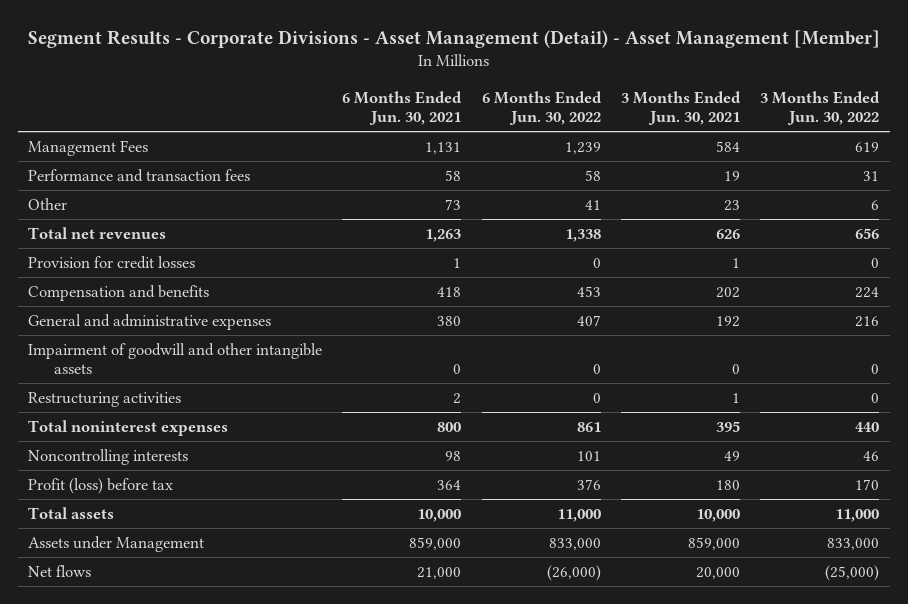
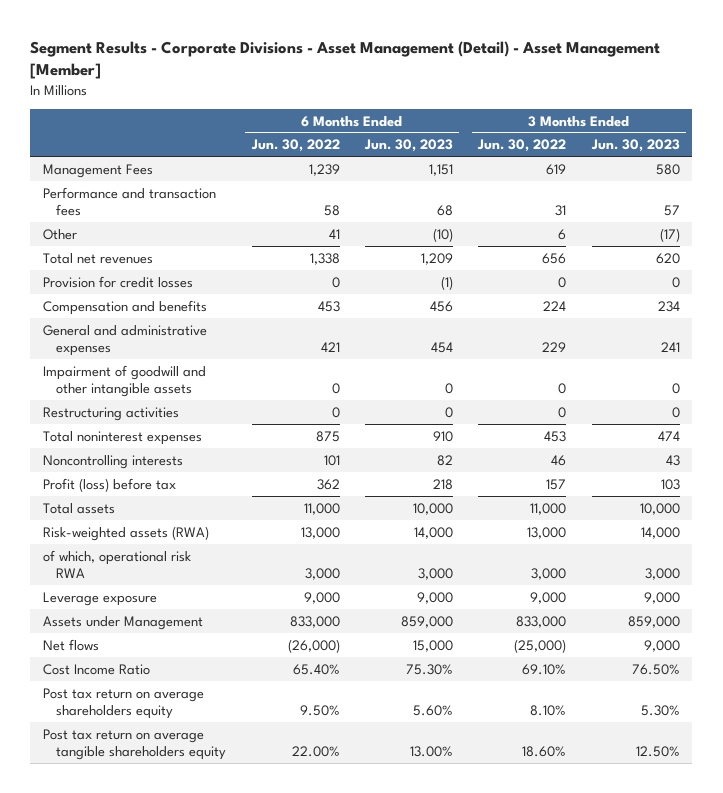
- | 6 Months Ended Jun. 30, 2021 | 6 Months Ended Jun. 30, 2022 | 3 Months Ended Jun. 30, 2021 | 3 Months Ended Jun. 30, 2022
+ | 6 Months Ended Jun. 30, 2022 | 6 Months Ended Jun. 30, 2023 | 3 Months Ended Jun. 30, 2022 | 3 Months Ended Jun. 30, 2023
- General and administrative expenses | 380 | 407 | 192 | 216
+ General and administrative expenses | 421 | 454 | 229 | 241
- Total noninterest expenses | 800 | 861 | 395 | 440
+ Total noninterest expenses | 875 | 910 | 453 | 474
- Profit (loss) before tax | 364 | 376 | 180 | 170
+ Profit (loss) before tax | 362 | 218 | 157 | 103
+ Risk-weighted assets (RWA) | 13,000 | 14,000 | 13,000 | 14,000
+ of which, operational risk RWA | 3,000 | 3,000 | 3,000 | 3,000
+ Leverage exposure | 9,000 | 9,000 | 9,000 | 9,000
+ Cost Income Ratio | 65.40% | 75.30% | 69.10% | 76.50%
+ Post tax return on average shareholders equity | 9.50% | 5.60% | 8.10% | 5.30%
+ Post tax return on average tangible shareholders equity | 22.00% | 13.00% | 18.60% | 12.50%

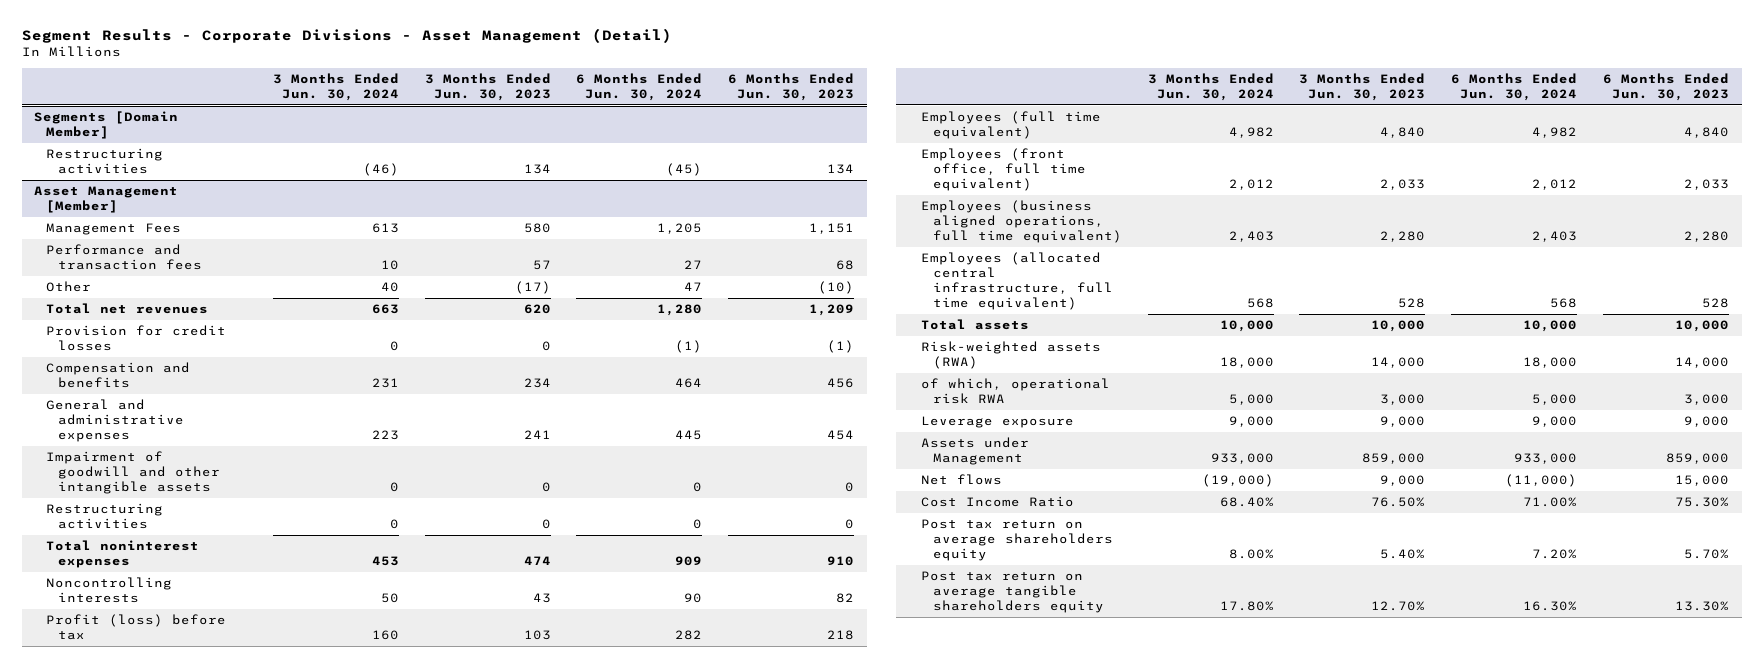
- Segment Results - Corporate Divisions - Asset Management (Detail) - Asset Management [Member]
+ Segment Results - Corporate Divisions - Asset Management (Detail)
- | 6 Months Ended Jun. 30, 2022 | 6 Months Ended Jun. 30, 2023 | 3 Months Ended Jun. 30, 2022 | 3 Months Ended Jun. 30, 2023
+ | 3 Months Ended Jun. 30, 2024 | 3 Months Ended Jun. 30, 2023 | 6 Months Ended Jun. 30, 2024 | 6 Months Ended Jun. 30, 2023
+ Segments [Domain Member]
+ Restructuring activities | (46) | 134 | (45) | 134
+ Asset Management [Member]
+ Employees (full time equivalent) | 4,982 | 4,840 | 4,982 | 4,840
+ Employees (front office, full time equivalent) | 2,012 | 2,033 | 2,012 | 2,033
+ Employees (business aligned operations, full time equivalent) | 2,403 | 2,280 | 2,403 | 2,280
+ Employees (allocated central infrastructure, full time equivalent) | 568 | 528 | 568 | 528
- Post tax return on average shareholders equity | 9.50% | 5.60% | 8.10% | 5.30%
- Post tax return on average tangible shareholders equity | 22.00% | 13.00% | 18.60% | 12.50%
+ Post tax return on average shareholders equity | 8.00% | 5.40% | 7.20% | 5.70%
+ Post tax return on average tangible shareholders equity | 17.80% | 12.70% | 16.30% | 13.30%

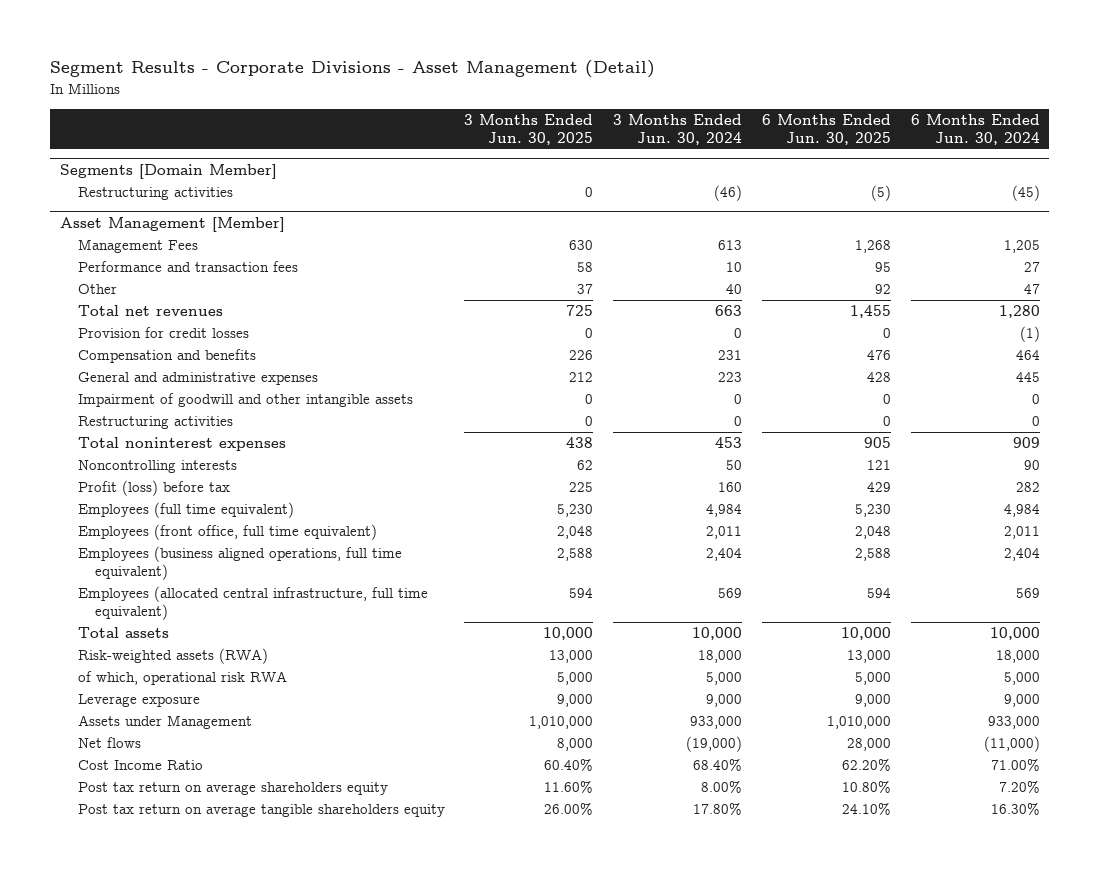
- | 3 Months Ended Jun. 30, 2024 | 3 Months Ended Jun. 30, 2023 | 6 Months Ended Jun. 30, 2024 | 6 Months Ended Jun. 30, 2023
+ | 3 Months Ended Jun. 30, 2025 | 3 Months Ended Jun. 30, 2024 | 6 Months Ended Jun. 30, 2025 | 6 Months Ended Jun. 30, 2024
@ Asset Management [Member]
- Employees (full time equivalent) | 4,982 | 4,840 | 4,982 | 4,840
- Employees (front office, full time equivalent) | 2,012 | 2,033 | 2,012 | 2,033
- Employees (business aligned operations, full time equivalent) | 2,403 | 2,280 | 2,403 | 2,280
- Employees (allocated central infrastructure, full time equivalent) | 568 | 528 | 568 | 528
+ Employees (full time equivalent) | 5,230 | 4,984 | 5,230 | 4,984
+ Employees (front office, full time equivalent) | 2,048 | 2,011 | 2,048 | 2,011
+ Employees (business aligned operations, full time equivalent) | 2,588 | 2,404 | 2,588 | 2,404
+ Employees (allocated central infrastructure, full time equivalent) | 594 | 569 | 594 | 569

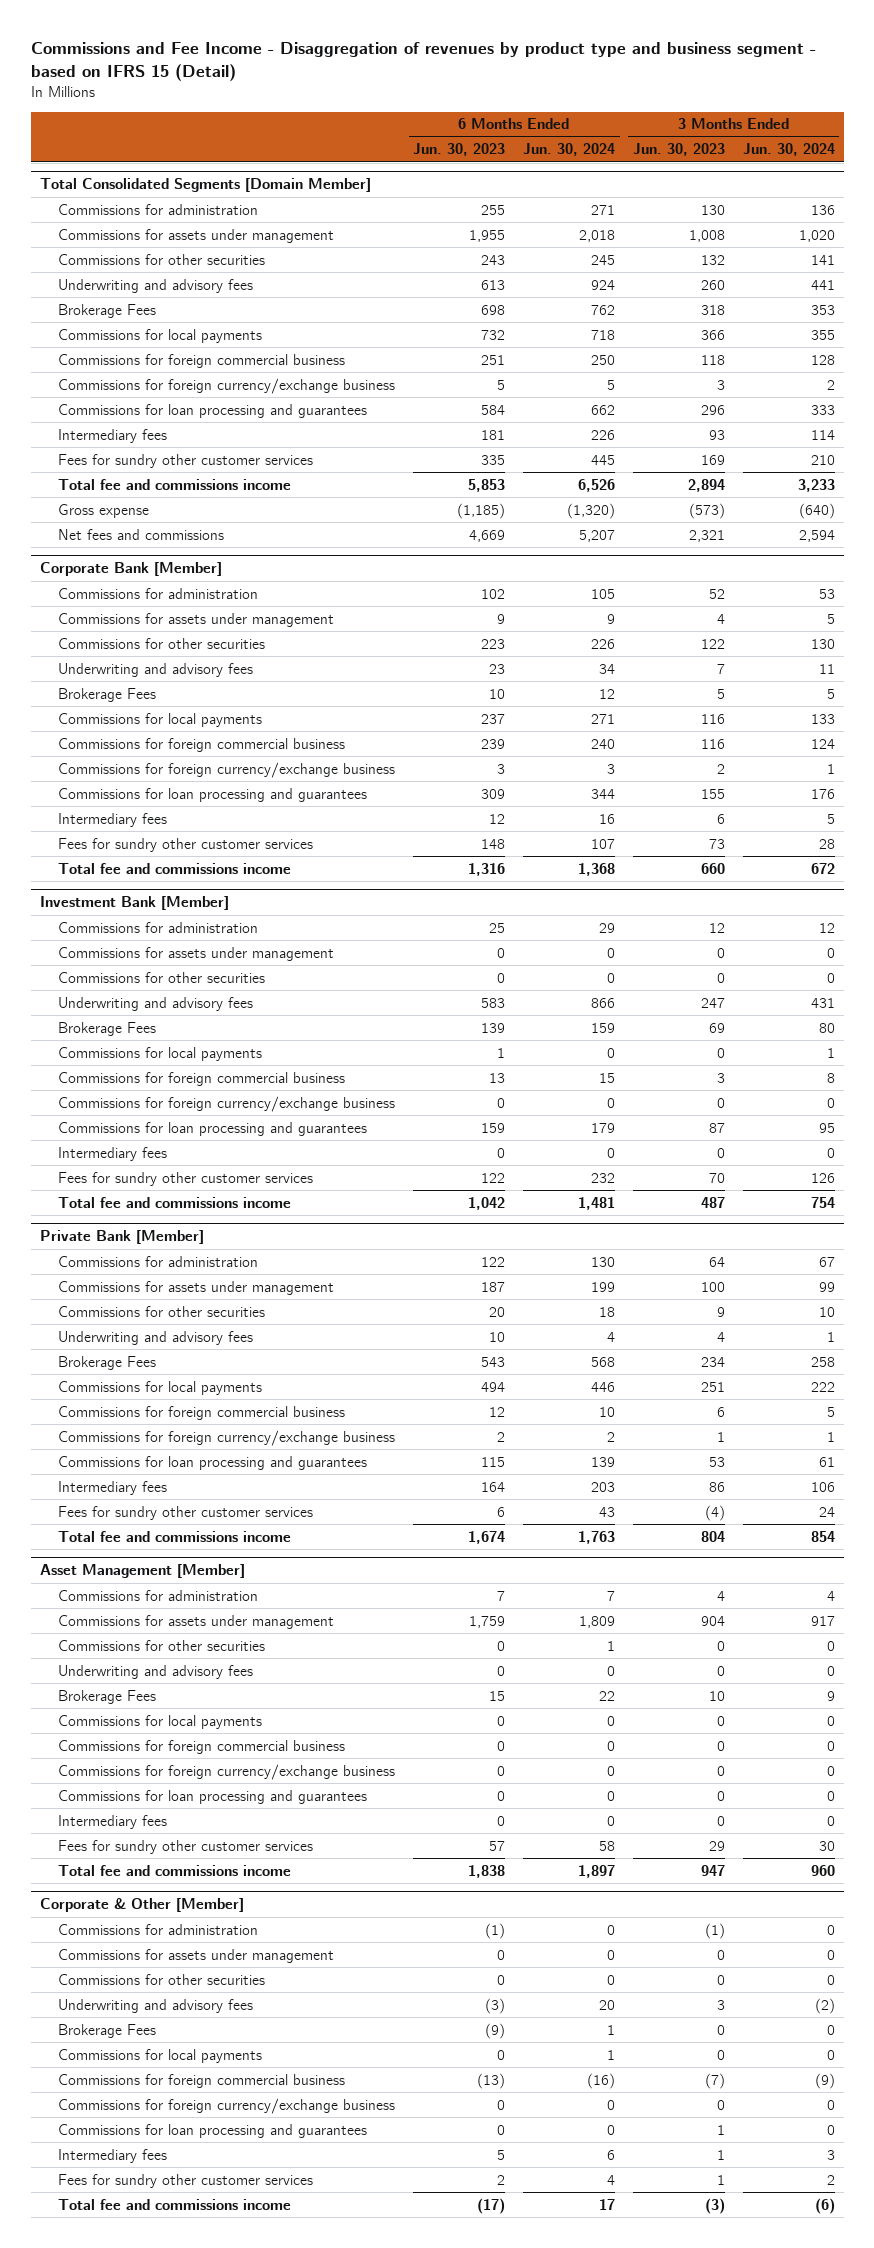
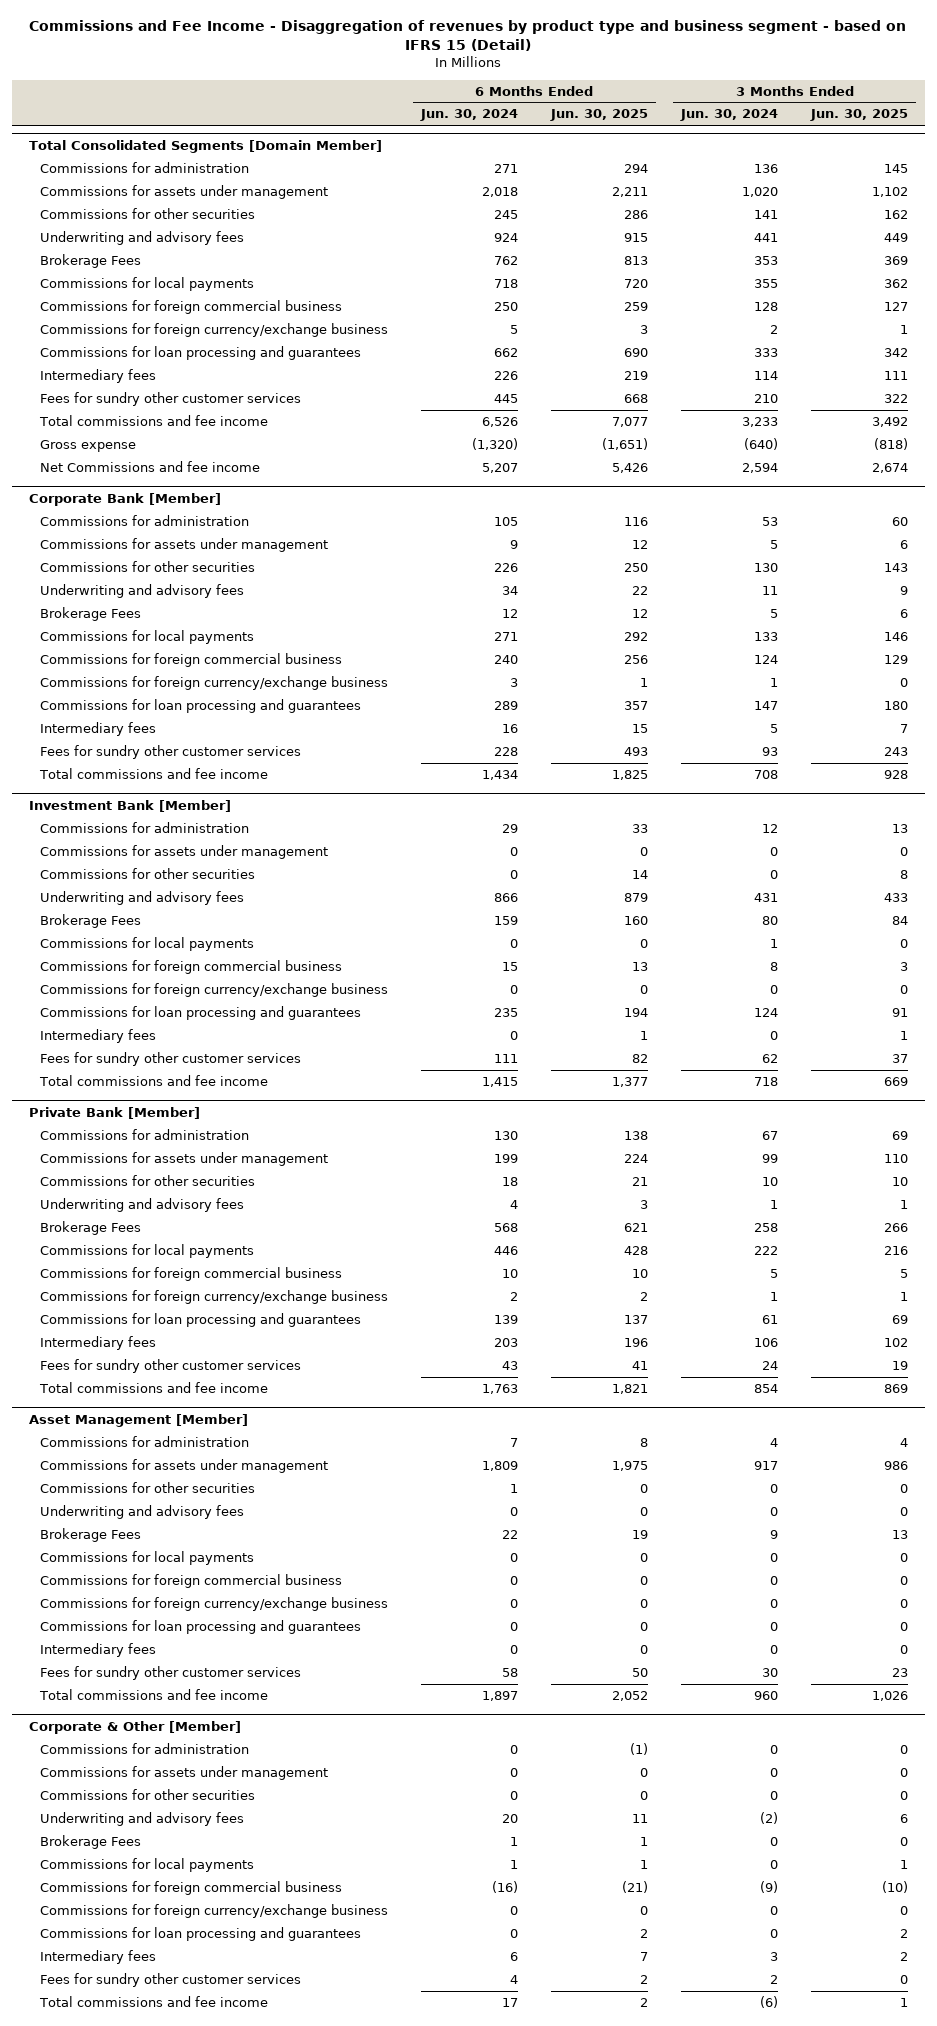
- | 6 Months Ended Jun. 30, 2023 | 6 Months Ended Jun. 30, 2024 | 3 Months Ended Jun. 30, 2023 | 3 Months Ended Jun. 30, 2024
+ | 6 Months Ended Jun. 30, 2024 | 6 Months Ended Jun. 30, 2025 | 3 Months Ended Jun. 30, 2024 | 3 Months Ended Jun. 30, 2025
@ Total Consolidated Segments [Domain Member]
- Total fee and commissions income | 5,853 | 6,526 | 2,894 | 3,233
+ Total commissions and fee income | 6,526 | 7,077 | 3,233 | 3,492
- Net fees and commissions | 4,669 | 5,207 | 2,321 | 2,594
+ Net Commissions and fee income | 5,207 | 5,426 | 2,594 | 2,674
@ Corporate Bank [Member]
- Commissions for loan processing and guarantees | 309 | 344 | 155 | 176
+ Commissions for loan processing and guarantees | 289 | 357 | 147 | 180
- Fees for sundry other customer services | 148 | 107 | 73 | 28
- Total fee and commissions income | 1,316 | 1,368 | 660 | 672
+ Fees for sundry other customer services | 228 | 493 | 93 | 243
+ Total commissions and fee income | 1,434 | 1,825 | 708 | 928
@ Investment Bank [Member]
- Commissions for loan processing and guarantees | 159 | 179 | 87 | 95
+ Commissions for loan processing and guarantees | 235 | 194 | 124 | 91
- Fees for sundry other customer services | 122 | 232 | 70 | 126
- Total fee and commissions income | 1,042 | 1,481 | 487 | 754
+ Fees for sundry other customer services | 111 | 82 | 62 | 37
+ Total commissions and fee income | 1,415 | 1,377 | 718 | 669
@ Private Bank [Member]
- Total fee and commissions income | 1,674 | 1,763 | 804 | 854
+ Total commissions and fee income | 1,763 | 1,821 | 854 | 869
@ Asset Management [Member]
- Total fee and commissions income | 1,838 | 1,897 | 947 | 960
+ Total commissions and fee income | 1,897 | 2,052 | 960 | 1,026
@ Corporate & Other [Member]
- Total fee and commissions income | (17) | 17 | (3) | (6)
+ Total commissions and fee income | 17 | 2 | (6) | 1

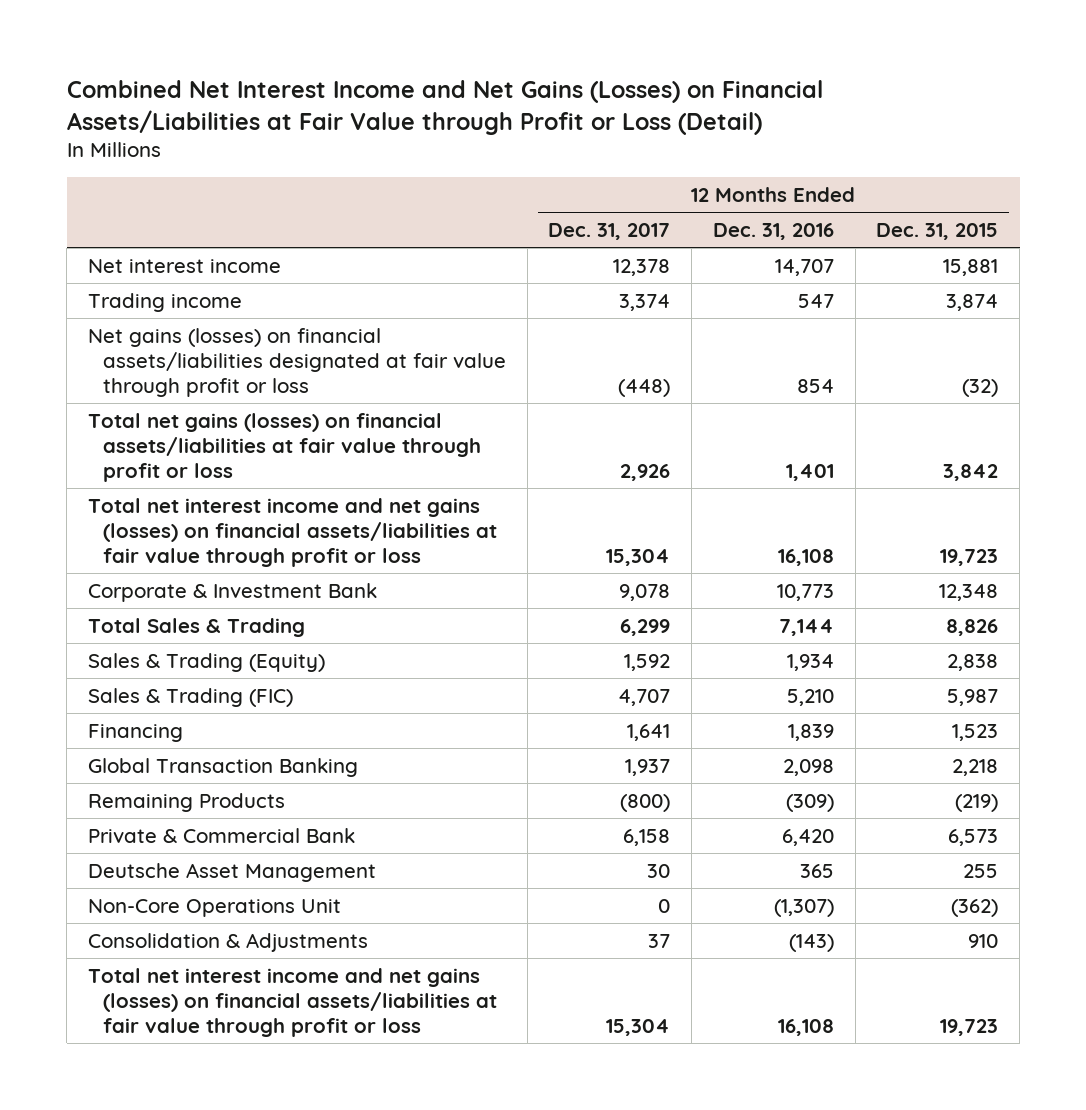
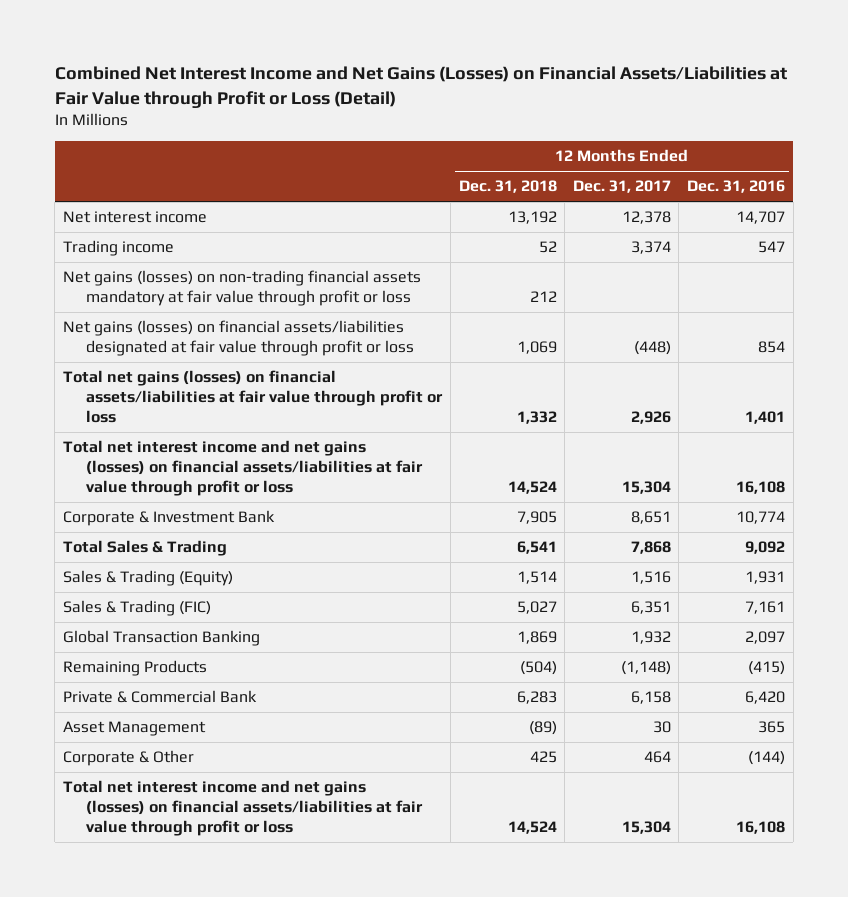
- | 12 Months Ended Dec. 31, 2017 | 12 Months Ended Dec. 31, 2016 | 12 Months Ended Dec. 31, 2015
+ | 12 Months Ended Dec. 31, 2018 | 12 Months Ended Dec. 31, 2017 | 12 Months Ended Dec. 31, 2016
+ Net gains (losses) on non-trading financial assets mandatory at fair value through profit or loss | 212 | |
- Corporate & Investment Bank | 9,078 | 10,773 | 12,348
- Total Sales & Trading | 6,299 | 7,144 | 8,826
- Sales & Trading (Equity) | 1,592 | 1,934 | 2,838
- Sales & Trading (FIC) | 4,707 | 5,210 | 5,987
- Financing | 1,641 | 1,839 | 1,523
- Global Transaction Banking | 1,937 | 2,098 | 2,218
- Remaining Products | (800) | (309) | (219)
+ Corporate & Investment Bank | 7,905 | 8,651 | 10,774
+ Total Sales & Trading | 6,541 | 7,868 | 9,092
+ Sales & Trading (Equity) | 1,514 | 1,516 | 1,931
+ Sales & Trading (FIC) | 5,027 | 6,351 | 7,161
+ Global Transaction Banking | 1,869 | 1,932 | 2,097
+ Remaining Products | (504) | (1,148) | (415)
- Deutsche Asset Management | 30 | 365 | 255
- Non-Core Operations Unit | 0 | (1,307) | (362)
- Consolidation & Adjustments | 37 | (143) | 910
+ Asset Management | (89) | 30 | 365
+ Corporate & Other | 425 | 464 | (144)

